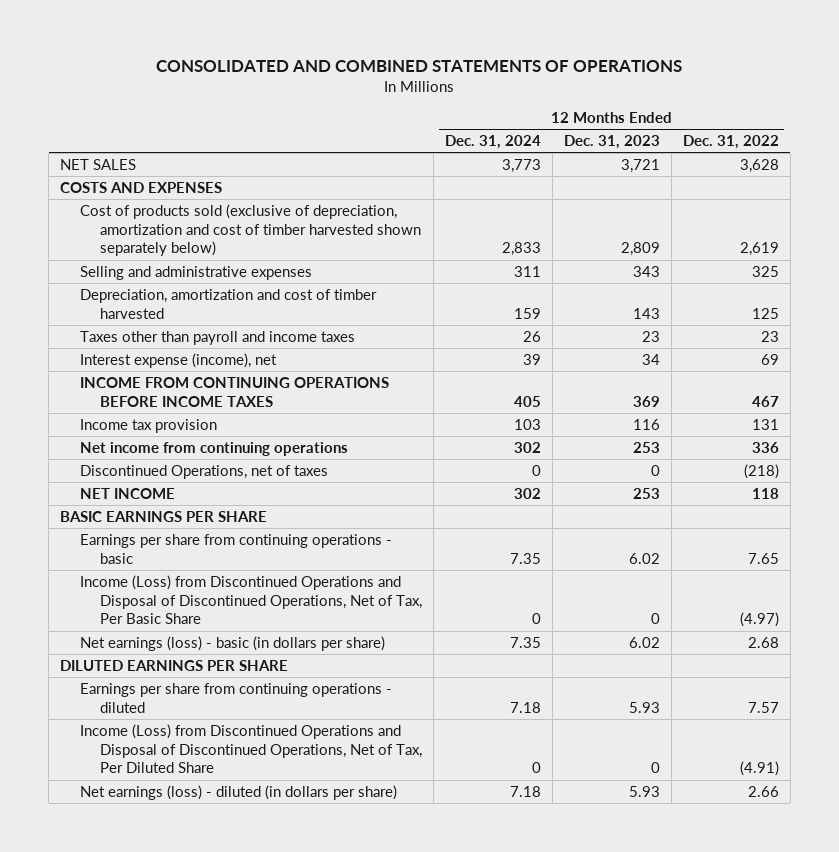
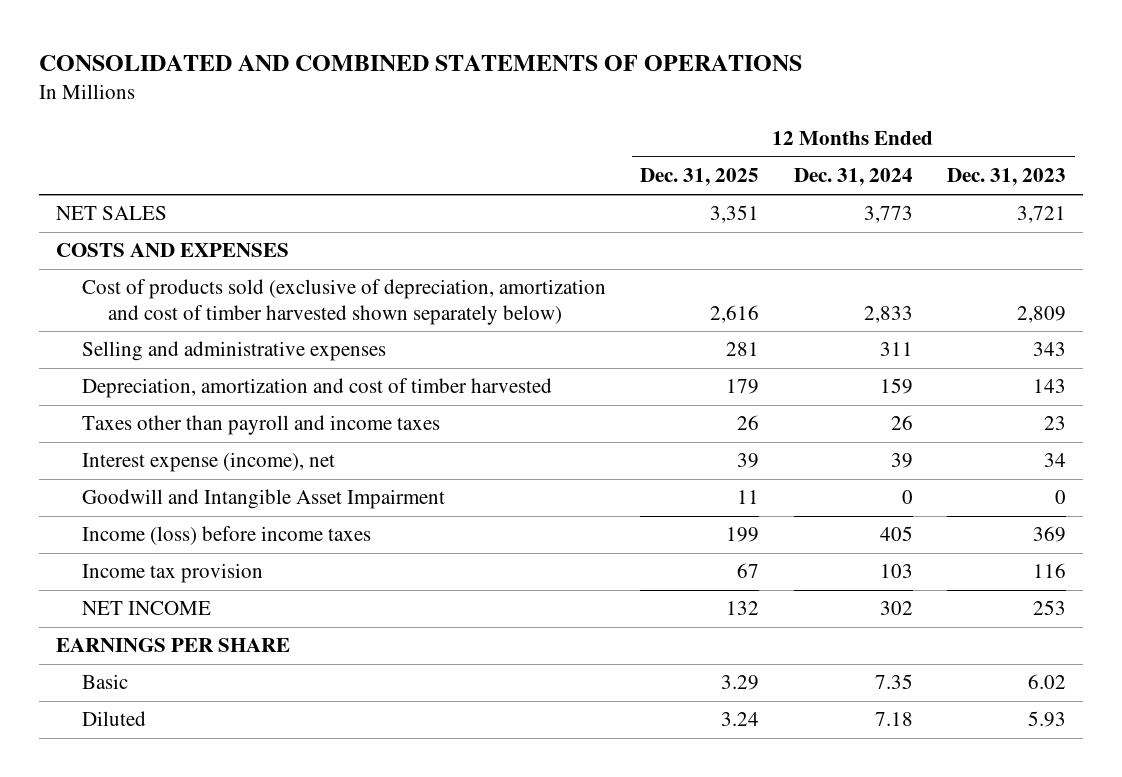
- | 12 Months Ended Dec. 31, 2024 | 12 Months Ended Dec. 31, 2023 | 12 Months Ended Dec. 31, 2022
+ | 12 Months Ended Dec. 31, 2025 | 12 Months Ended Dec. 31, 2024 | 12 Months Ended Dec. 31, 2023
- INCOME FROM CONTINUING OPERATIONS BEFORE INCOME TAXES | 405 | 369 | 467
+ Goodwill and Intangible Asset Impairment | 11 | 0 | 0
+ Income (loss) before income taxes | 199 | 405 | 369
- Net income from continuing operations | 302 | 253 | 336
- Discontinued Operations, net of taxes | 0 | 0 | (218)
- BASIC EARNINGS PER SHARE
- Earnings per share from continuing operations - basic | 7.35 | 6.02 | 7.65
- Income (Loss) from Discontinued Operations and Disposal of Discontinued Operations, Net of Tax, Per Basic Share | 0 | 0 | (4.97)
- Net earnings (loss) - basic (in dollars per share) | 7.35 | 6.02 | 2.68
- DILUTED EARNINGS PER SHARE
- Earnings per share from continuing operations - diluted | 7.18 | 5.93 | 7.57
- Income (Loss) from Discontinued Operations and Disposal of Discontinued Operations, Net of Tax, Per Diluted Share | 0 | 0 | (4.91)
- Net earnings (loss) - diluted (in dollars per share) | 7.18 | 5.93 | 2.66
+ EARNINGS PER SHARE
+ Basic | 3.29 | 7.35 | 6.02
+ Diluted | 3.24 | 7.18 | 5.93

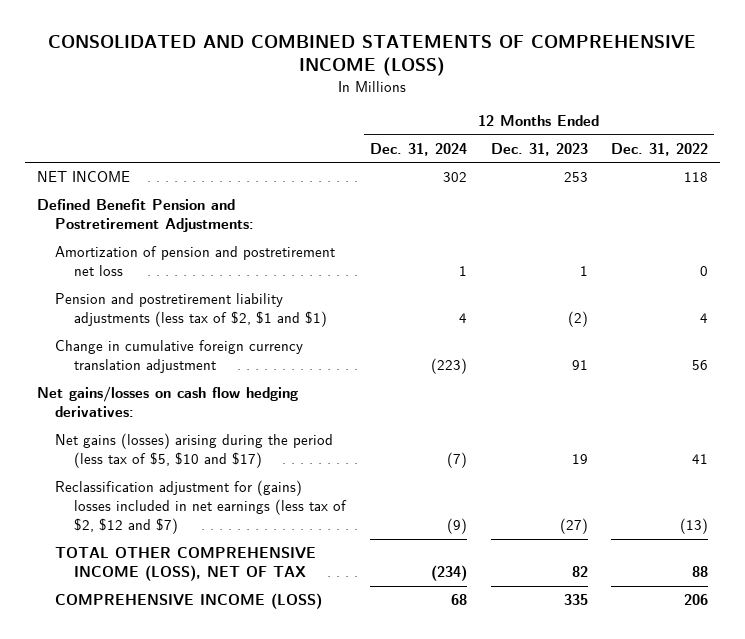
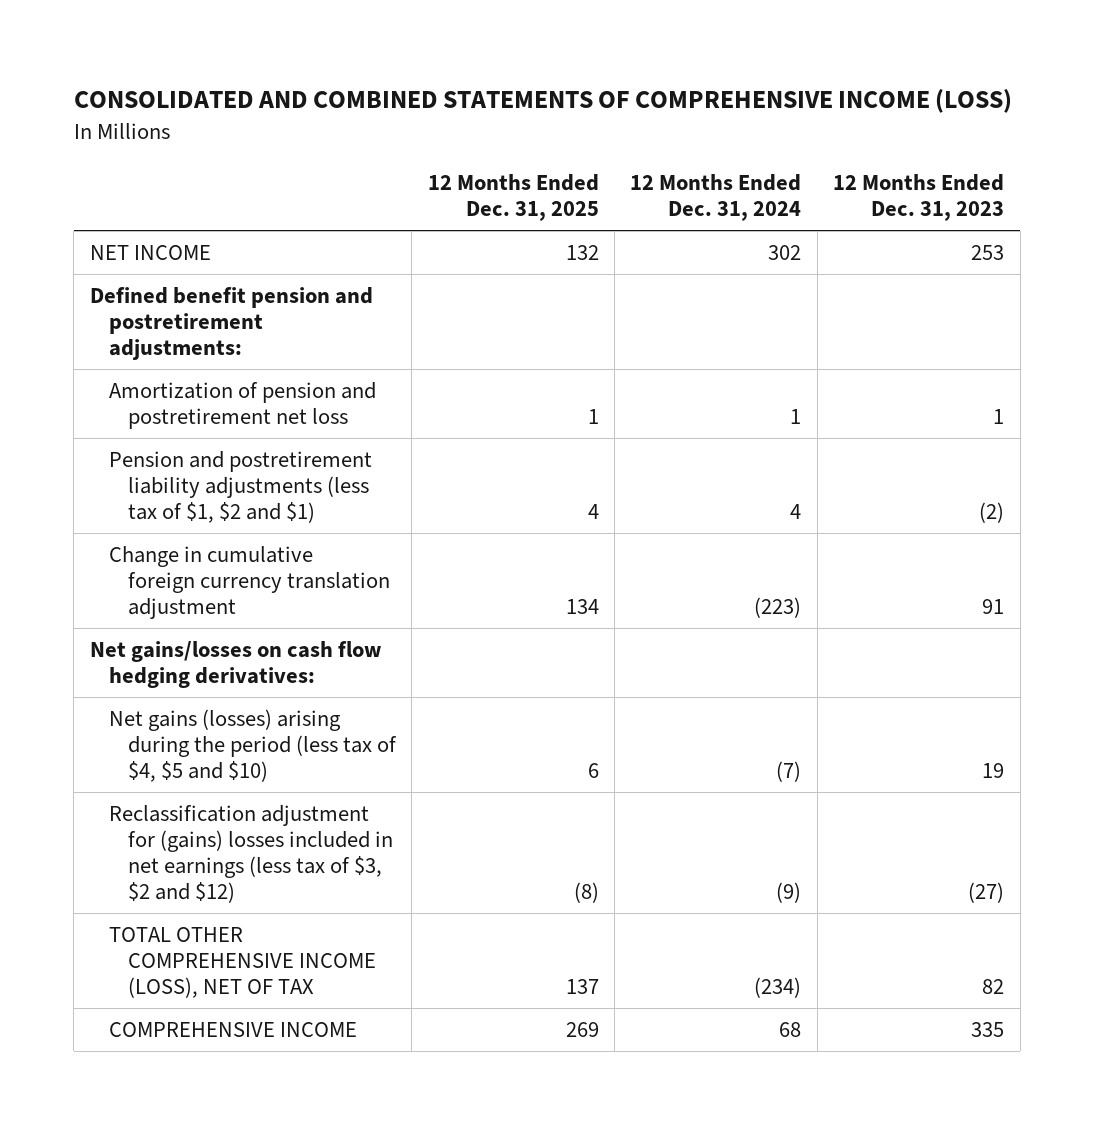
- | 12 Months Ended Dec. 31, 2024 | 12 Months Ended Dec. 31, 2023 | 12 Months Ended Dec. 31, 2022
+ | 12 Months Ended Dec. 31, 2025 | 12 Months Ended Dec. 31, 2024 | 12 Months Ended Dec. 31, 2023
- Defined Benefit Pension and Postretirement Adjustments:
+ Defined benefit pension and postretirement adjustments:
- Pension and postretirement liability adjustments (less tax of $2, $1 and $1) | 4 | (2) | 4
+ Pension and postretirement liability adjustments (less tax of $1, $2 and $1) | 4 | 4 | (2)
- Net gains (losses) arising during the period (less tax of $5, $10 and $17) | (7) | 19 | 41
- Reclassification adjustment for (gains) losses included in net earnings (less tax of $2, $12 and $7) | (9) | (27) | (13)
+ Net gains (losses) arising during the period (less tax of $4, $5 and $10) | 6 | (7) | 19
+ Reclassification adjustment for (gains) losses included in net earnings (less tax of $3, $2 and $12) | (8) | (9) | (27)
- COMPREHENSIVE INCOME (LOSS) | 68 | 335 | 206
+ COMPREHENSIVE INCOME | 269 | 68 | 335

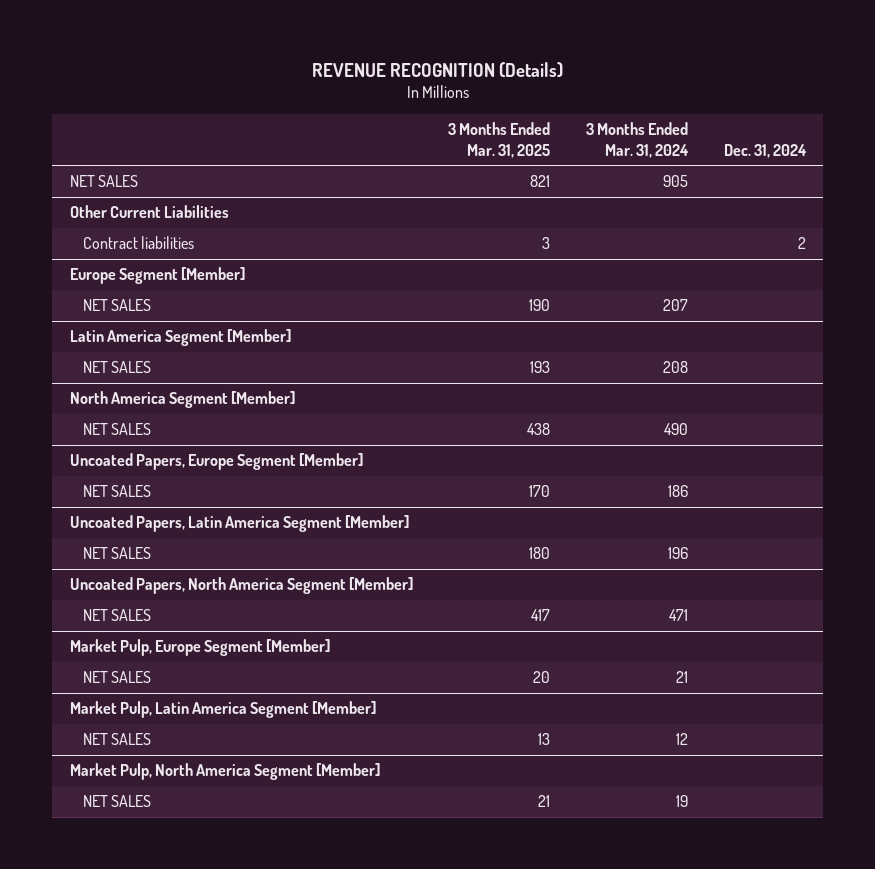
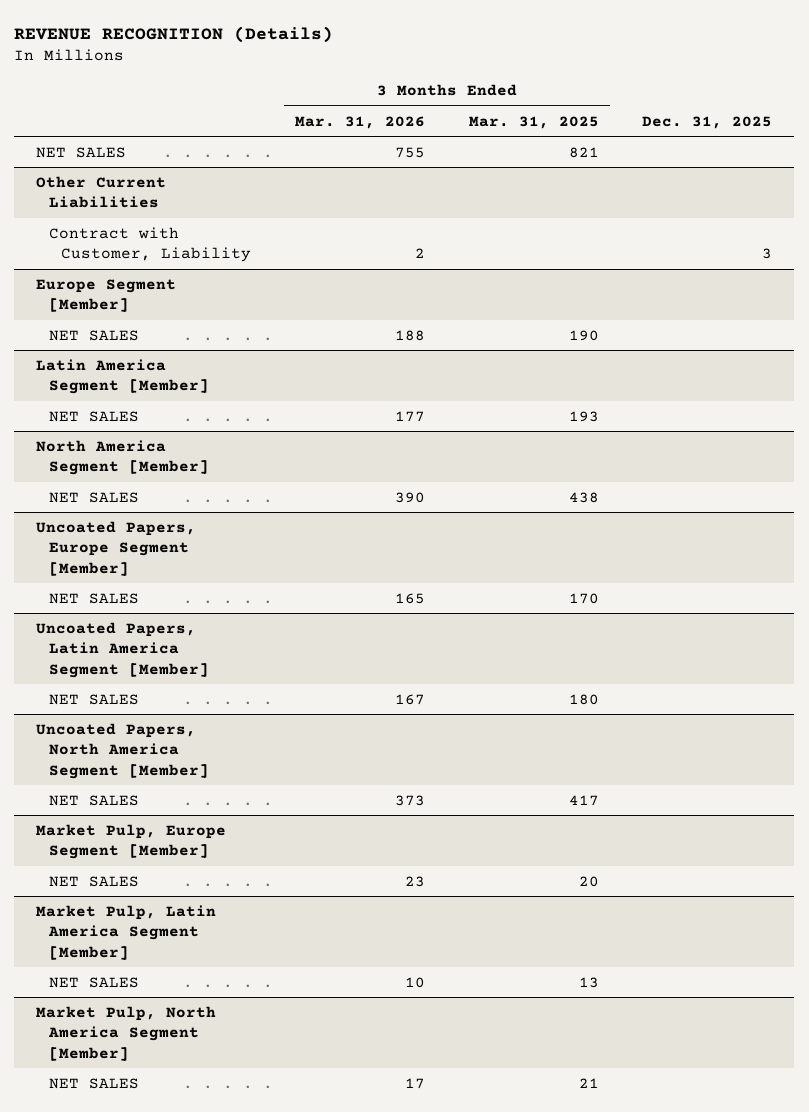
- | 3 Months Ended Mar. 31, 2025 | 3 Months Ended Mar. 31, 2024 | Dec. 31, 2024
+ | 3 Months Ended Mar. 31, 2026 | 3 Months Ended Mar. 31, 2025 | Dec. 31, 2025
@ Other Current Liabilities
- Contract liabilities | 3 | | 2
+ Contract with Customer, Liability | 2 | | 3

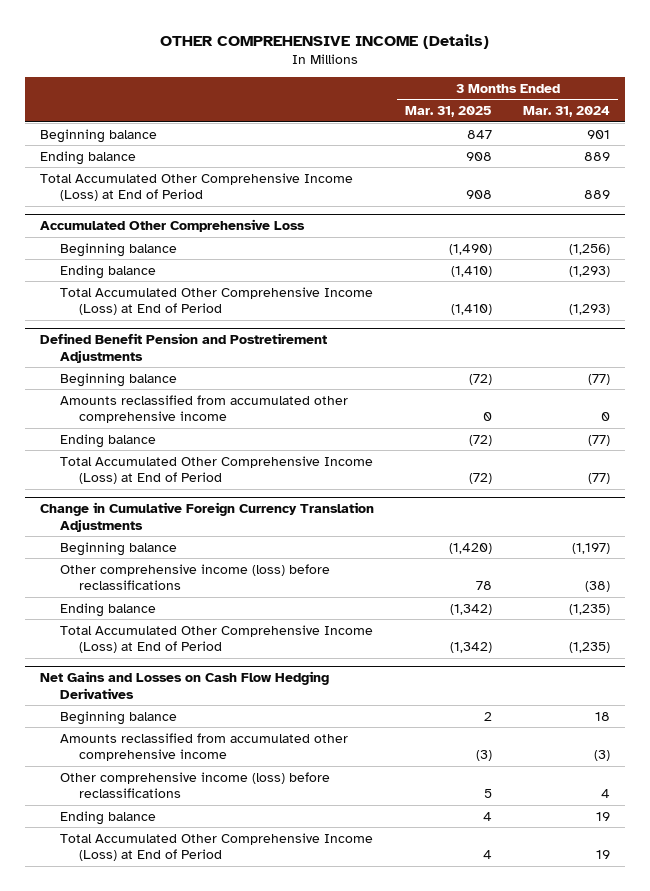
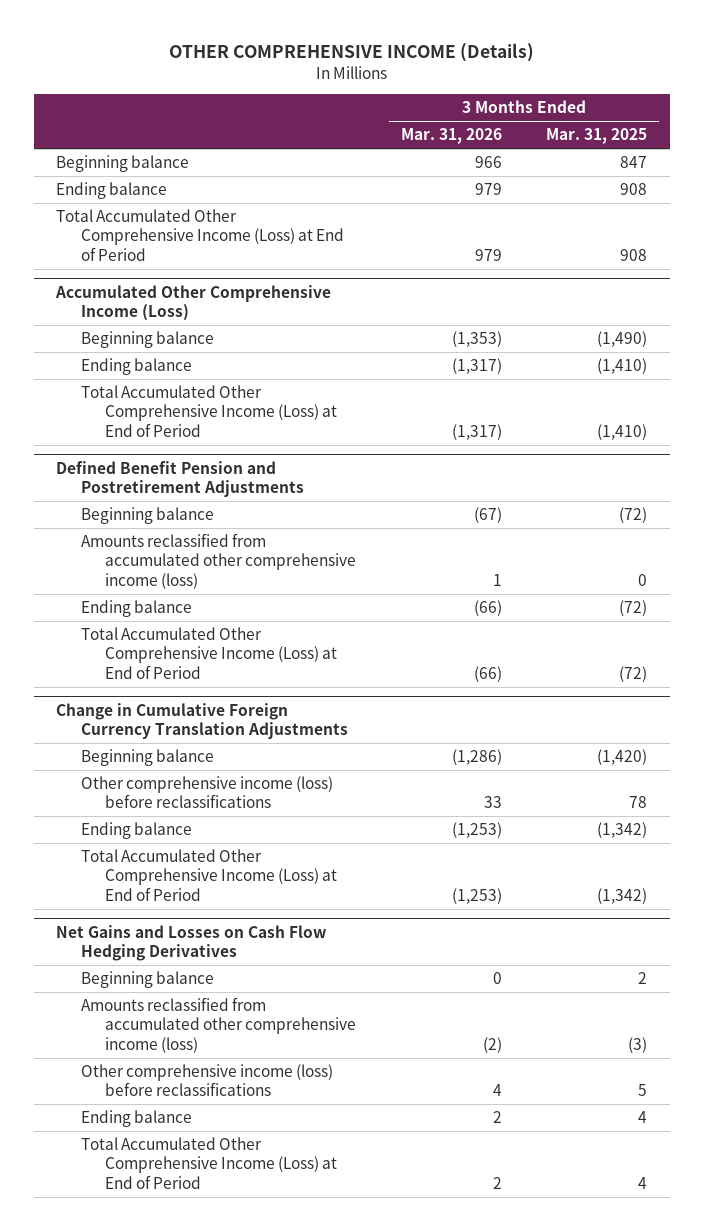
- | 3 Months Ended Mar. 31, 2025 | 3 Months Ended Mar. 31, 2024
+ | 3 Months Ended Mar. 31, 2026 | 3 Months Ended Mar. 31, 2025
- Accumulated Other Comprehensive Loss
+ Accumulated Other Comprehensive Income (Loss)
@ Defined Benefit Pension and Postretirement Adjustments
- Amounts reclassified from accumulated other comprehensive income | 0 | 0
+ Amounts reclassified from accumulated other comprehensive income (loss) | 1 | 0
@ Net Gains and Losses on Cash Flow Hedging Derivatives
- Amounts reclassified from accumulated other comprehensive income | (3) | (3)
+ Amounts reclassified from accumulated other comprehensive income (loss) | (2) | (3)

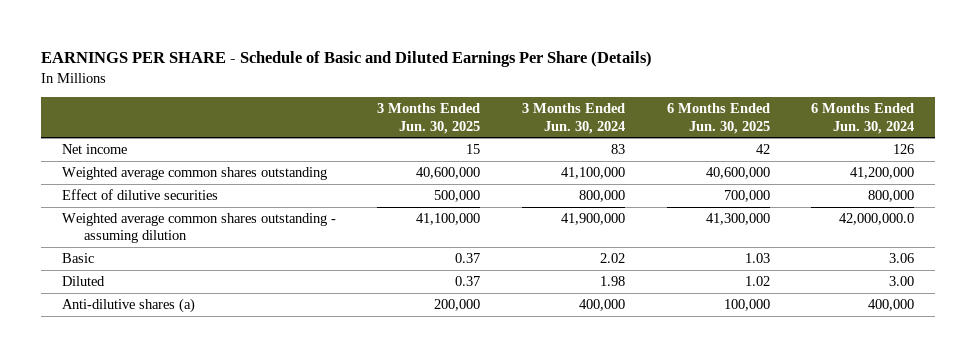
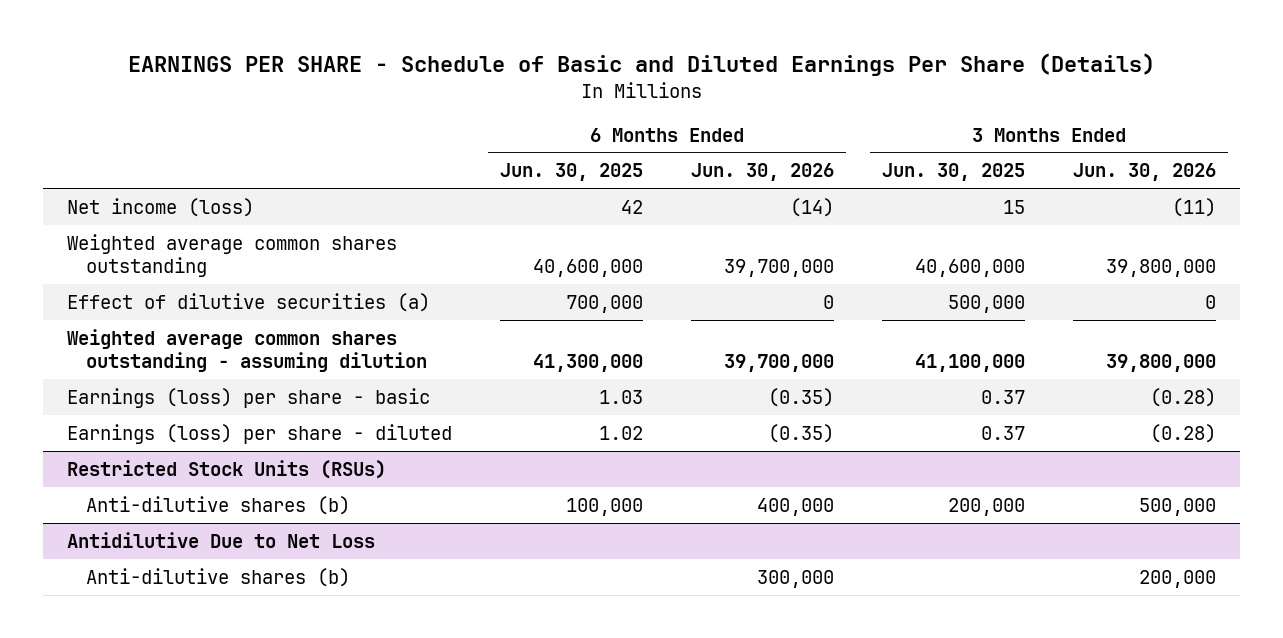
- | 3 Months Ended Jun. 30, 2025 | 3 Months Ended Jun. 30, 2024 | 6 Months Ended Jun. 30, 2025 | 6 Months Ended Jun. 30, 2024
+ | 6 Months Ended Jun. 30, 2025 | 6 Months Ended Jun. 30, 2026 | 3 Months Ended Jun. 30, 2025 | 3 Months Ended Jun. 30, 2026
- Net income | 15 | 83 | 42 | 126
+ Net income (loss) | 42 | (14) | 15 | (11)
- Effect of dilutive securities | 500,000 | 800,000 | 700,000 | 800,000
+ Effect of dilutive securities (a) | 700,000 | 0 | 500,000 | 0
- Basic | 0.37 | 2.02 | 1.03 | 3.06
- Diluted | 0.37 | 1.98 | 1.02 | 3.00
- Anti-dilutive shares (a) | 200,000 | 400,000 | 100,000 | 400,000
+ Earnings (loss) per share - basic | 1.03 | (0.35) | 0.37 | (0.28)
+ Earnings (loss) per share - diluted | 1.02 | (0.35) | 0.37 | (0.28)
+ Restricted Stock Units (RSUs)
+ Anti-dilutive shares (b) | 100,000 | 400,000 | 200,000 | 500,000
+ Antidilutive Due to Net Loss
+ Anti-dilutive shares (b) | | 300,000 | | 200,000

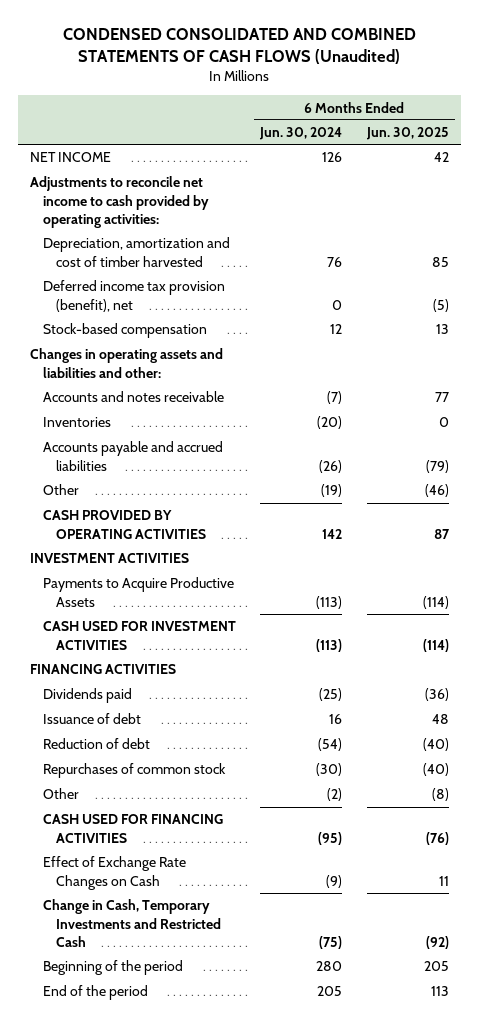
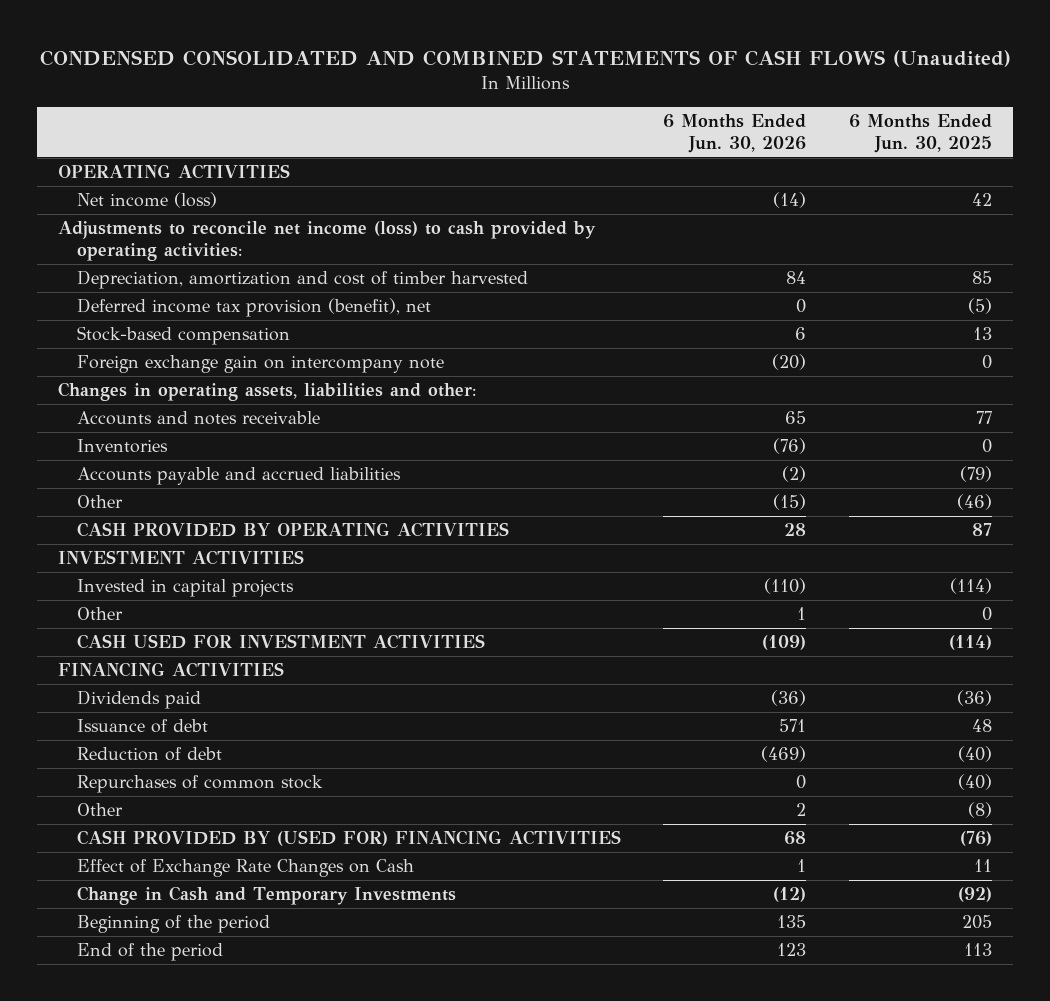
- | 6 Months Ended Jun. 30, 2024 | 6 Months Ended Jun. 30, 2025
+ | 6 Months Ended Jun. 30, 2026 | 6 Months Ended Jun. 30, 2025
- NET INCOME | 126 | 42
- Adjustments to reconcile net income to cash provided by operating activities:
+ OPERATING ACTIVITIES
+ Net income (loss) | (14) | 42
+ Adjustments to reconcile net income (loss) to cash provided by operating activities:
- Changes in operating assets and liabilities and other:
+ Foreign exchange gain on intercompany note | (20) | 0
+ Changes in operating assets, liabilities and other:
- Payments to Acquire Productive Assets | (113) | (114)
+ Invested in capital projects | (110) | (114)
+ Other | 1 | 0
- CASH USED FOR FINANCING ACTIVITIES | (95) | (76)
+ CASH PROVIDED BY (USED FOR) FINANCING ACTIVITIES | 68 | (76)
- Change in Cash, Temporary Investments and Restricted Cash | (75) | (92)
+ Change in Cash and Temporary Investments | (12) | (92)

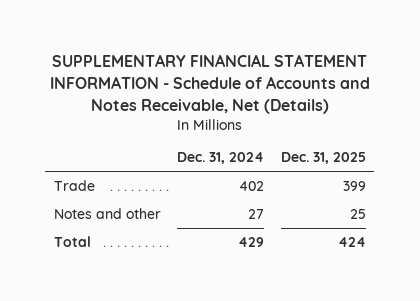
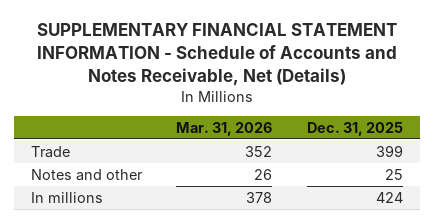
- | Dec. 31, 2024 | Dec. 31, 2025
+ | Mar. 31, 2026 | Dec. 31, 2025
- Total | 429 | 424
+ In millions | 378 | 424

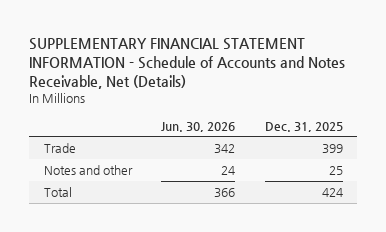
- | Mar. 31, 2026 | Dec. 31, 2025
+ | Jun. 30, 2026 | Dec. 31, 2025
- In millions | 378 | 424
+ Total | 366 | 424

